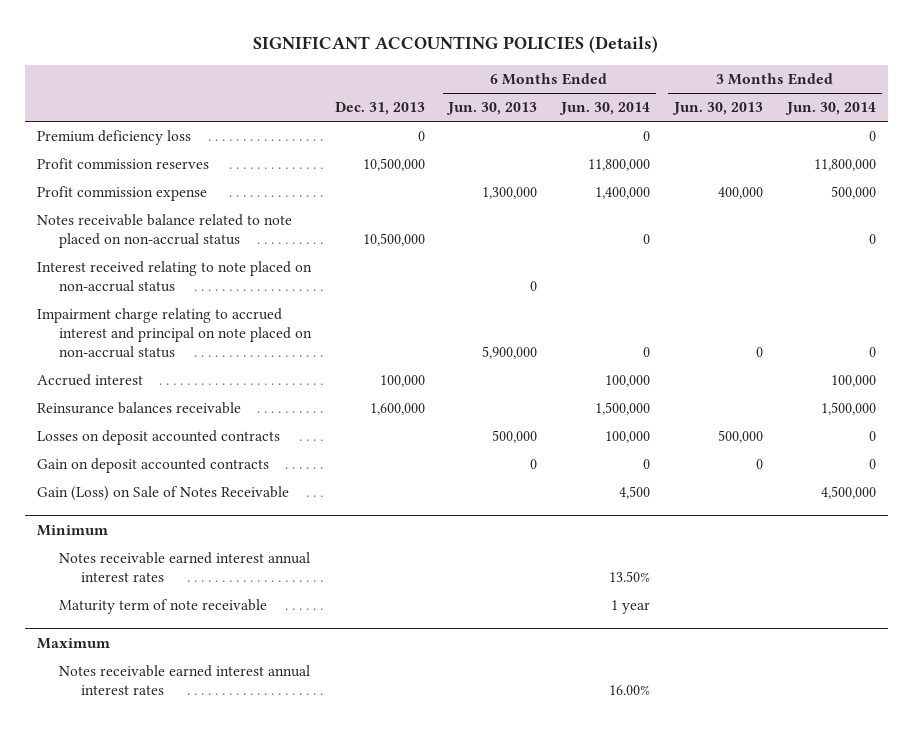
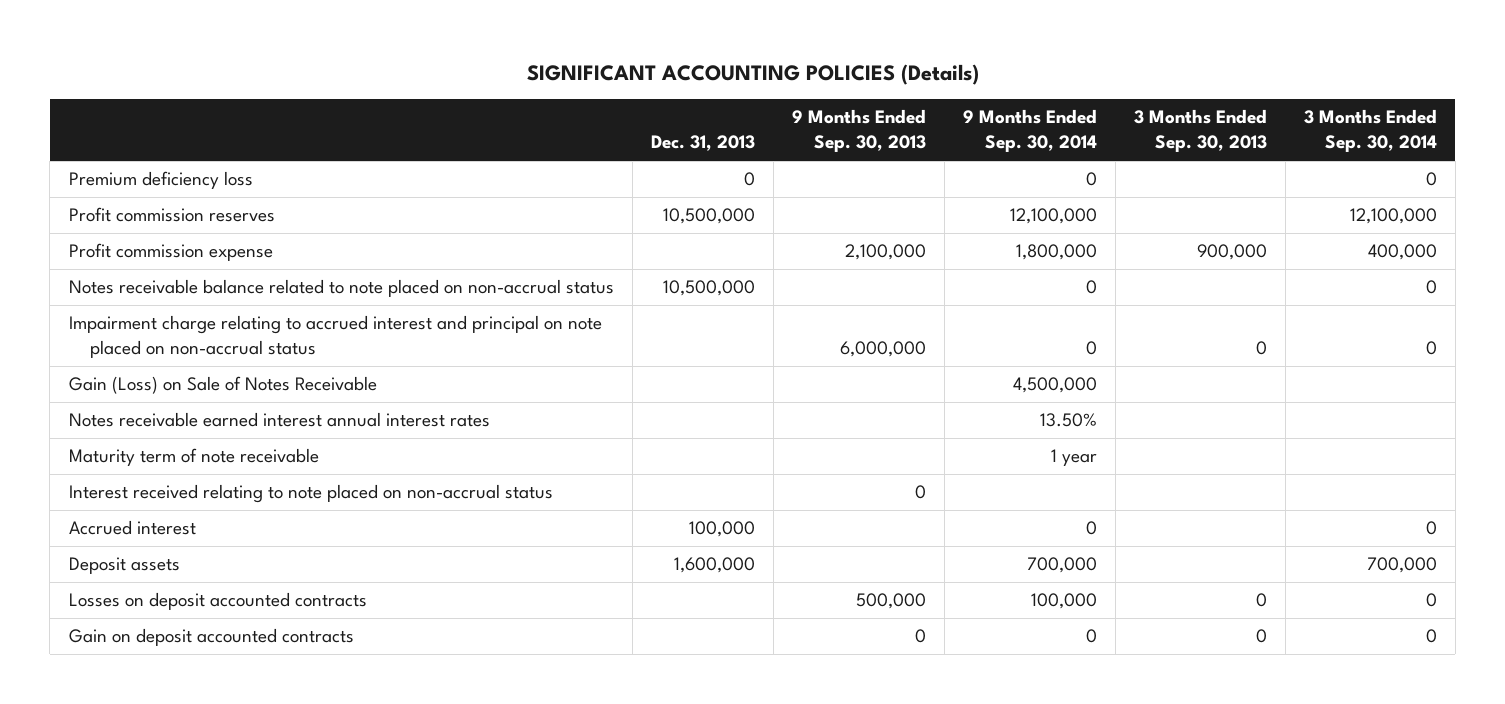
- | Dec. 31, 2013 | 6 Months Ended Jun. 30, 2013 | 6 Months Ended Jun. 30, 2014 | 3 Months Ended Jun. 30, 2013 | 3 Months Ended Jun. 30, 2014
+ | Dec. 31, 2013 | 9 Months Ended Sep. 30, 2013 | 9 Months Ended Sep. 30, 2014 | 3 Months Ended Sep. 30, 2013 | 3 Months Ended Sep. 30, 2014
moved up: Gain (Loss) on Sale of Notes Receivable | | | 4,500,000 | |
+ Notes receivable earned interest annual interest rates | | | 13.50% | |
+ Maturity term of note receivable | | | 1 year | |
moved down: Interest received relating to note placed on non-accrual status | | 0 | | |
- Reinsurance balances receivable | 1,600,000 | | 1,500,000 | | 1,500,000
+ Deposit assets | 1,600,000 | | 700,000 | | 700,000
- Minimum
- Notes receivable earned interest annual interest rates | | | 13.50% | |
- Maturity term of note receivable | | | 1 year | |
- Maximum
- Notes receivable earned interest annual interest rates | | | 16.00% | |

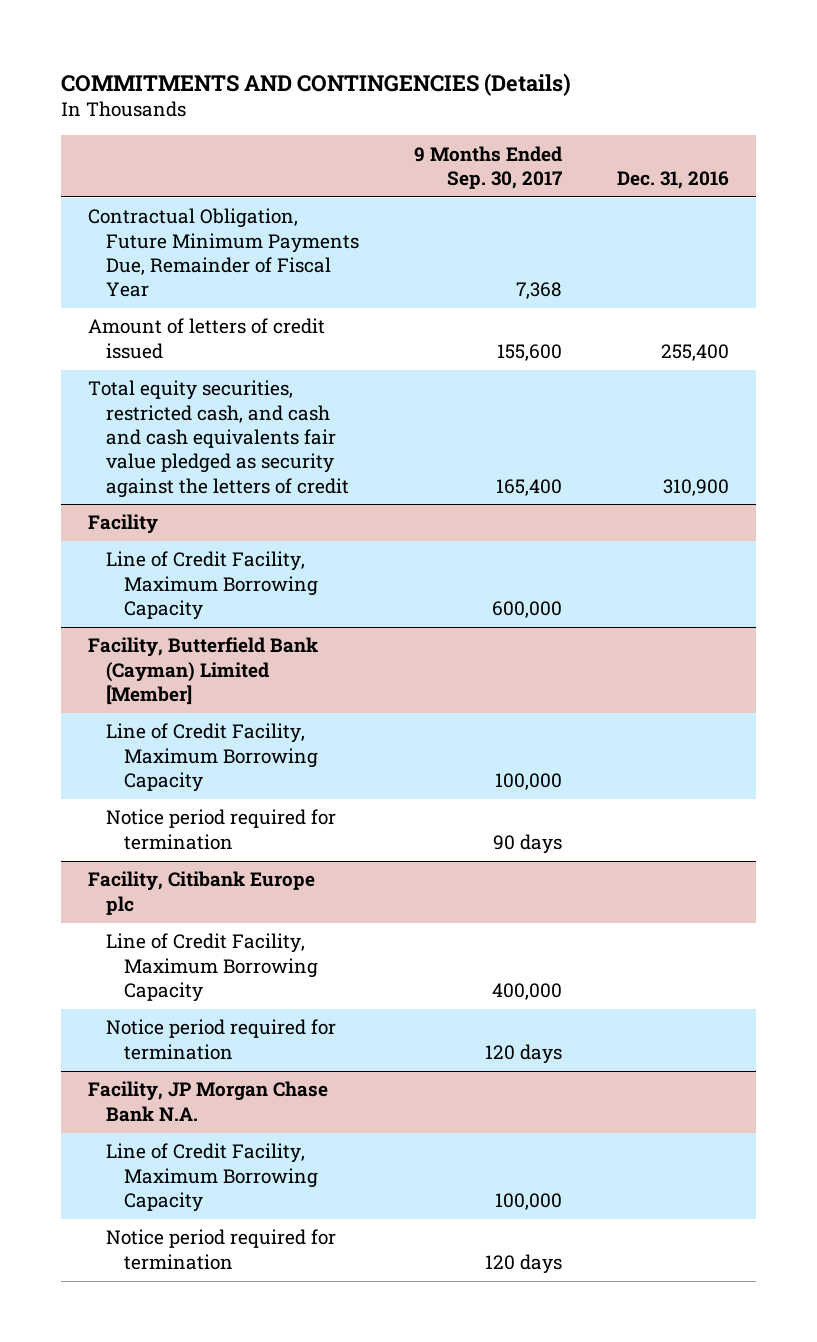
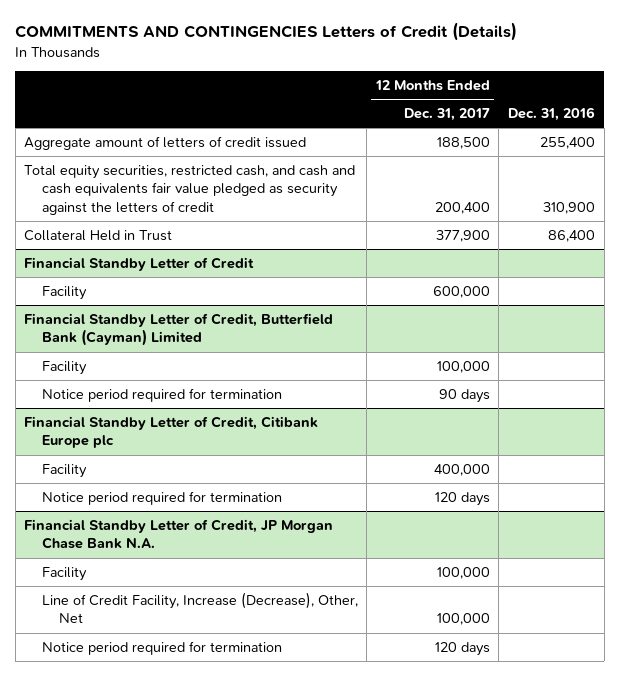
- COMMITMENTS AND CONTINGENCIES (Details)
+ COMMITMENTS AND CONTINGENCIES Letters of Credit (Details)
- | 9 Months Ended Sep. 30, 2017 | Dec. 31, 2016
+ | 12 Months Ended Dec. 31, 2017 | Dec. 31, 2016
- Contractual Obligation, Future Minimum Payments Due, Remainder of Fiscal Year | 7,368 |
- Amount of letters of credit issued | 155,600 | 255,400
+ Aggregate amount of letters of credit issued | 188,500 | 255,400
- Facility
- Line of Credit Facility, Maximum Borrowing Capacity | 600,000 |
- Facility, Butterfield Bank (Cayman) Limited [Member]
- Line of Credit Facility, Maximum Borrowing Capacity | 100,000 |
- Notice period required for termination | 90 days |
- Facility, Citibank Europe plc
- Line of Credit Facility, Maximum Borrowing Capacity | 400,000 |
- Notice period required for termination | 120 days |
- Facility, JP Morgan Chase Bank N.A.
- Line of Credit Facility, Maximum Borrowing Capacity | 100,000 |
+ Collateral Held in Trust | 377,900 | 86,400
+ Financial Standby Letter of Credit
+ Facility | 600,000 |
+ Financial Standby Letter of Credit, Butterfield Bank (Cayman) Limited
+ Facility | 100,000 |
+ Notice period required for termination | 90 days |
+ Financial Standby Letter of Credit, Citibank Europe plc
+ Facility | 400,000 |
+ Notice period required for termination | 120 days |
+ Financial Standby Letter of Credit, JP Morgan Chase Bank N.A.
+ Facility | 100,000 |
+ Line of Credit Facility, Increase (Decrease), Other, Net | 100,000 |

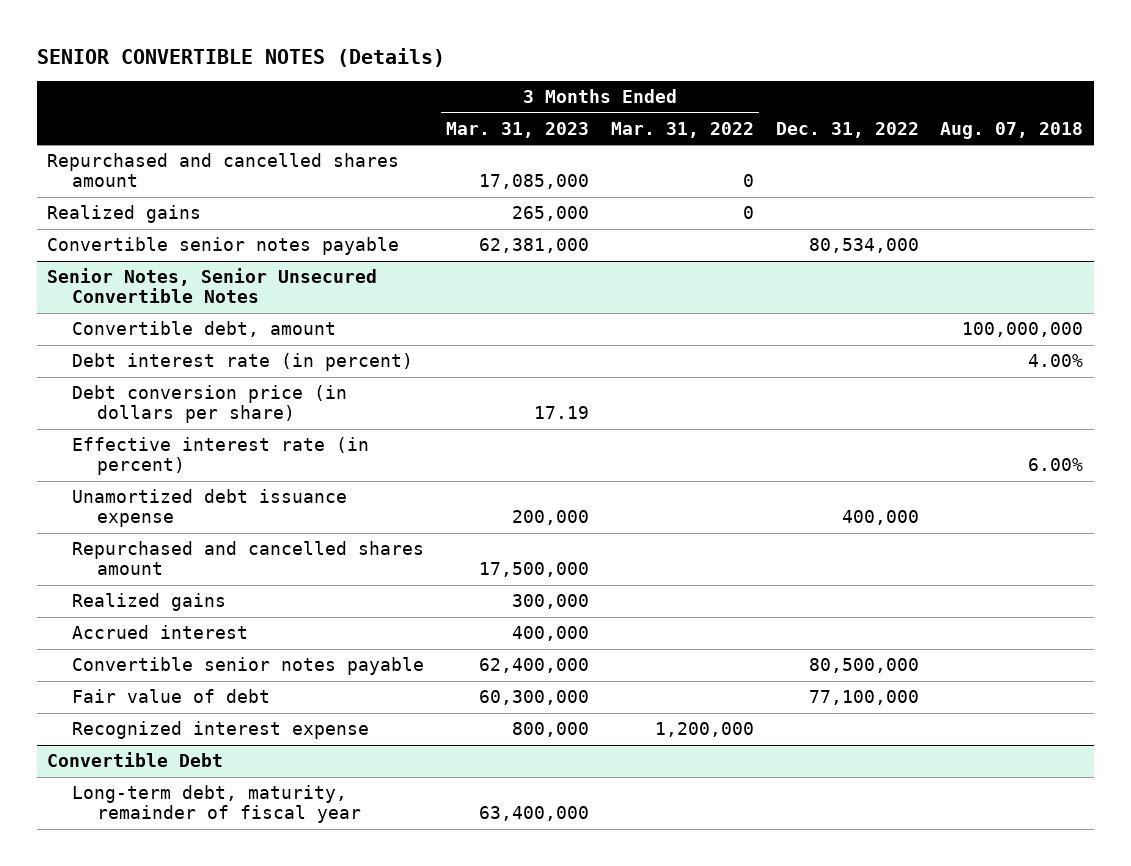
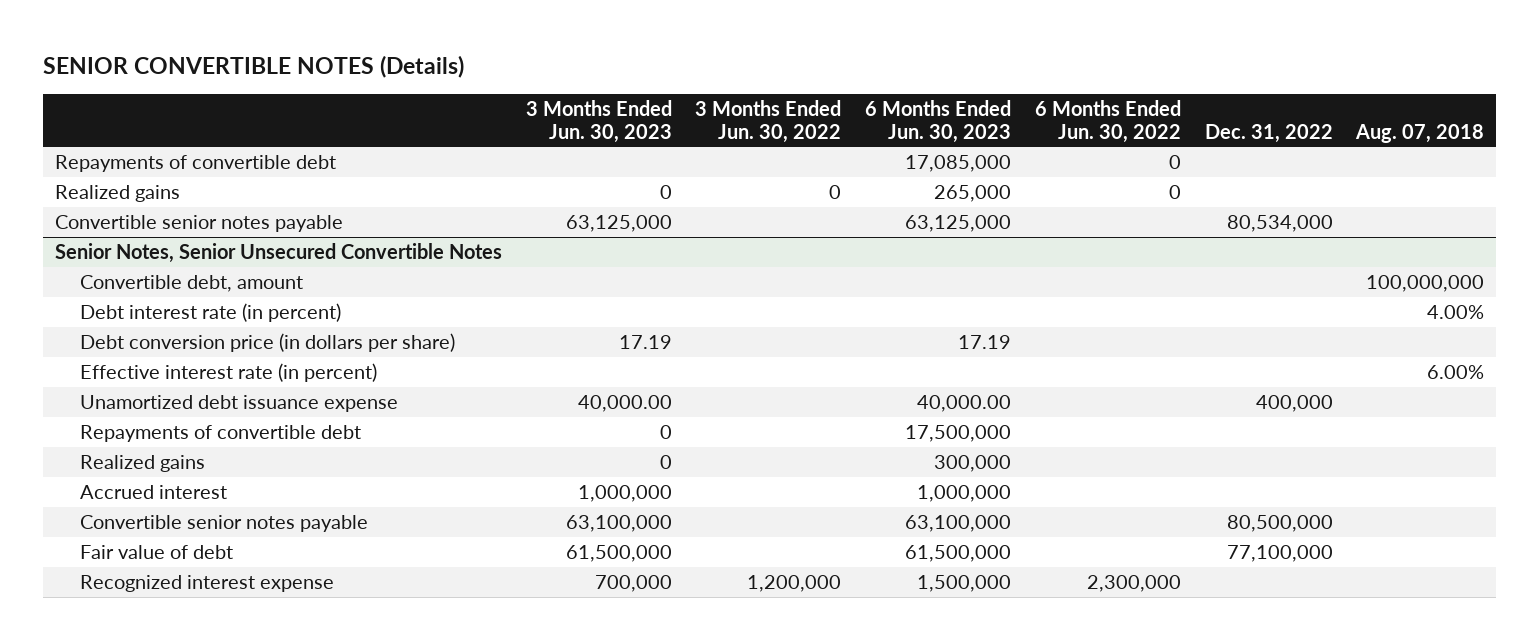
- | 3 Months Ended Mar. 31, 2023 | 3 Months Ended Mar. 31, 2022 | Dec. 31, 2022 | Aug. 07, 2018
+ | 3 Months Ended Jun. 30, 2023 | 3 Months Ended Jun. 30, 2022 | 6 Months Ended Jun. 30, 2023 | 6 Months Ended Jun. 30, 2022 | Dec. 31, 2022 | Aug. 07, 2018
- Repurchased and cancelled shares amount | 17,085,000 | 0 | |
+ Repayments of convertible debt | | | 17,085,000 | 0 | |
@ Senior Notes, Senior Unsecured Convertible Notes
- Repurchased and cancelled shares amount | 17,500,000 | | |
+ Repayments of convertible debt | 0 | | 17,500,000 | | |
- Convertible Debt
- Long-term debt, maturity, remainder of fiscal year | 63,400,000 | | |

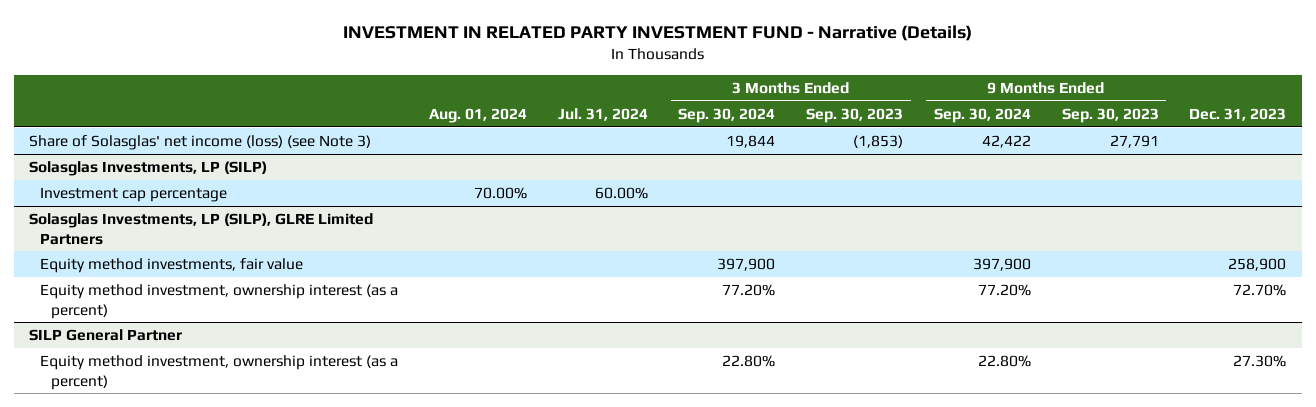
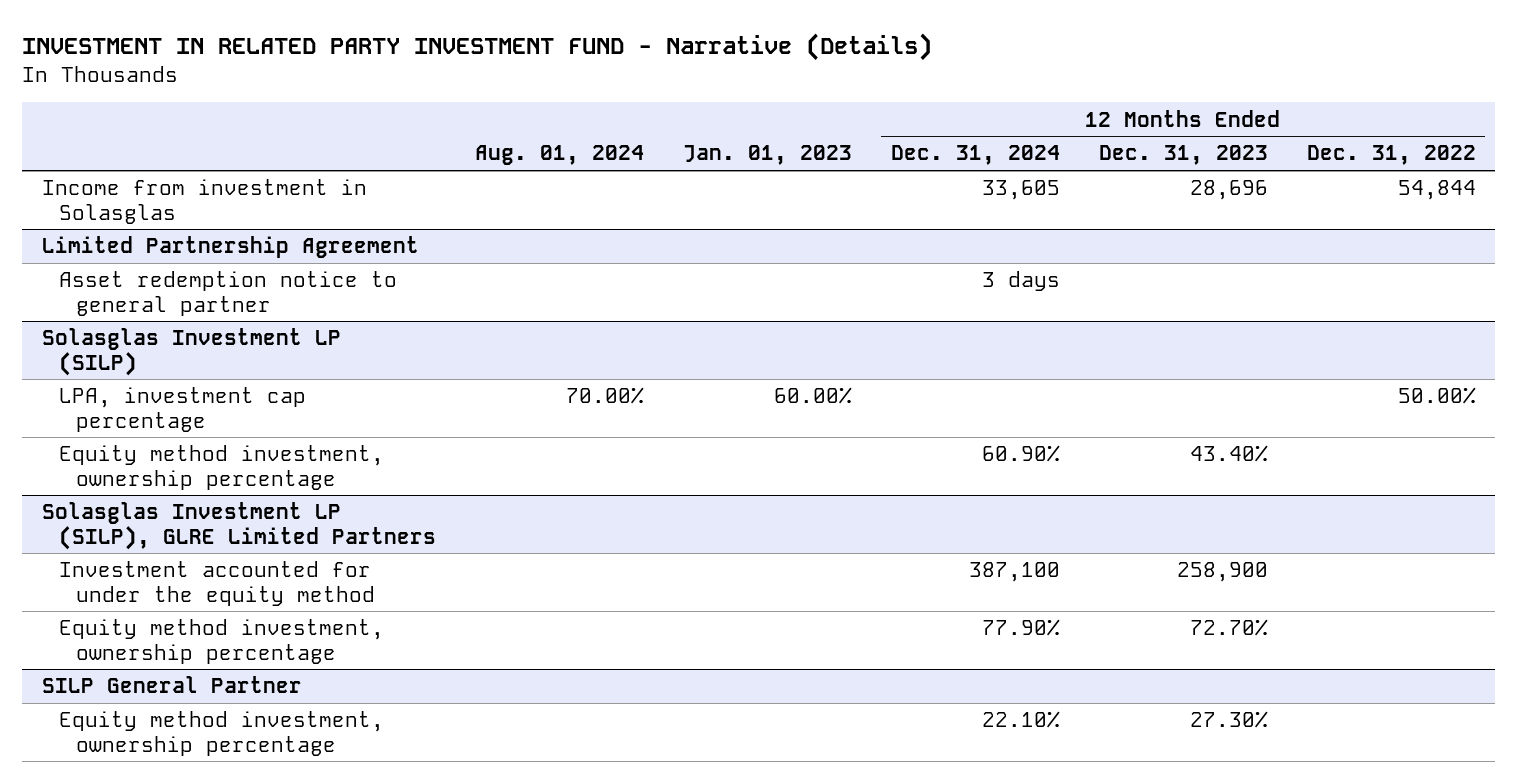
- | Aug. 01, 2024 | Jul. 31, 2024 | 3 Months Ended Sep. 30, 2024 | 3 Months Ended Sep. 30, 2023 | 9 Months Ended Sep. 30, 2024 | 9 Months Ended Sep. 30, 2023 | Dec. 31, 2023
+ | Aug. 01, 2024 | Jan. 01, 2023 | 12 Months Ended Dec. 31, 2024 | 12 Months Ended Dec. 31, 2023 | 12 Months Ended Dec. 31, 2022
- Share of Solasglas' net income (loss) (see Note 3) | | | 19,844 | (1,853) | 42,422 | 27,791 |
- Solasglas Investments, LP (SILP)
- Investment cap percentage | 70.00% | 60.00% | | | | |
- Solasglas Investments, LP (SILP), GLRE Limited Partners
- Equity method investments, fair value | | | 397,900 | | 397,900 | | 258,900
- Equity method investment, ownership interest (as a percent) | | | 77.20% | | 77.20% | | 72.70%
+ Income from investment in Solasglas | | | 33,605 | 28,696 | 54,844
+ Limited Partnership Agreement
+ Asset redemption notice to general partner | | | 3 days | |
+ Solasglas Investment LP (SILP)
+ LPA, investment cap percentage | 70.00% | 60.00% | | | 50.00%
+ Equity method investment, ownership percentage | | | 60.90% | 43.40% |
+ Solasglas Investment LP (SILP), GLRE Limited Partners
+ Investment accounted for under the equity method | | | 387,100 | 258,900 |
+ Equity method investment, ownership percentage | | | 77.90% | 72.70% |
@ SILP General Partner
- Equity method investment, ownership interest (as a percent) | | | 22.80% | | 22.80% | | 27.30%
+ Equity method investment, ownership percentage | | | 22.10% | 27.30% |

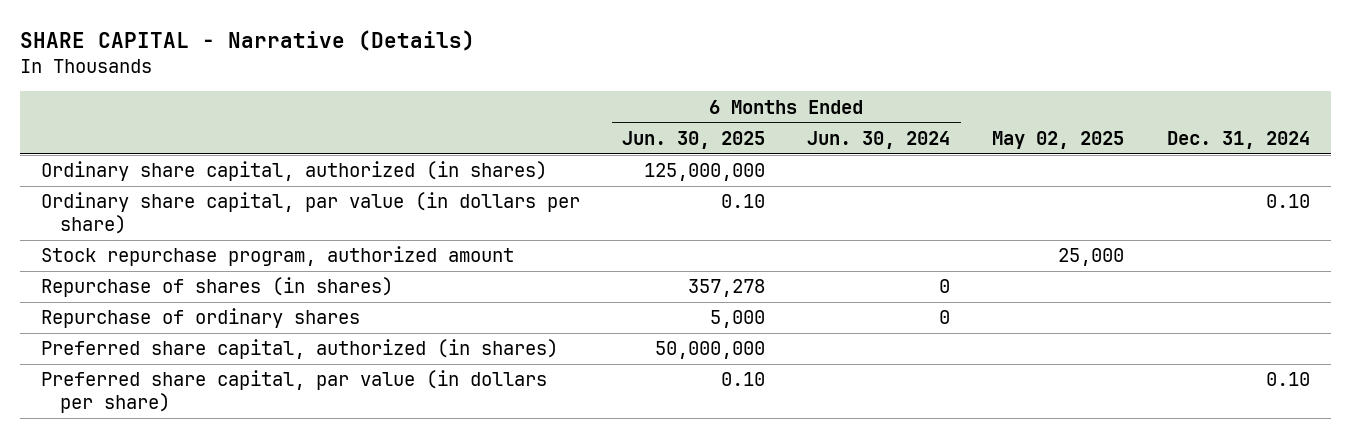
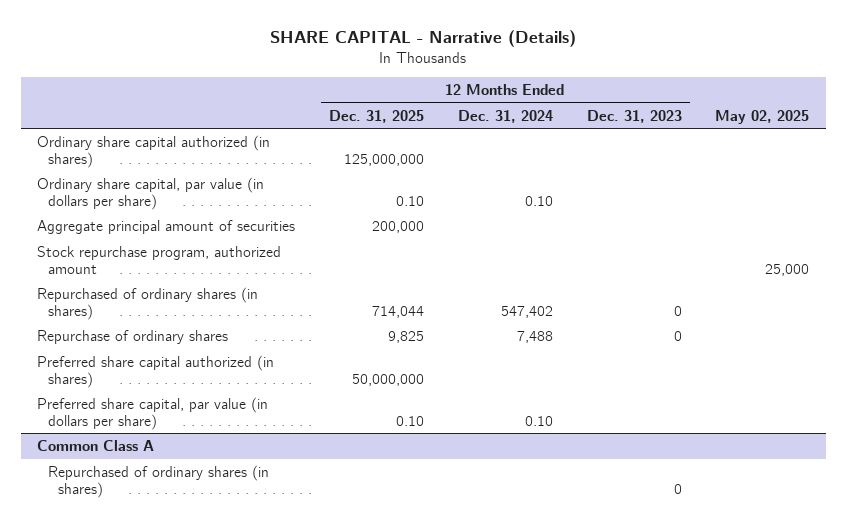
- | 6 Months Ended Jun. 30, 2025 | 6 Months Ended Jun. 30, 2024 | May 02, 2025 | Dec. 31, 2024
+ | 12 Months Ended Dec. 31, 2025 | 12 Months Ended Dec. 31, 2024 | 12 Months Ended Dec. 31, 2023 | May 02, 2025
- Ordinary share capital, authorized (in shares) | 125,000,000 | | |
+ Ordinary share capital authorized (in shares) | 125,000,000 | | |
+ Aggregate principal amount of securities | 200,000 | | |
- Repurchase of shares (in shares) | 357,278 | 0 | |
+ Repurchased of ordinary shares (in shares) | 714,044 | 547,402 | 0 |
- Preferred share capital, authorized (in shares) | 50,000,000 | | |
+ Preferred share capital authorized (in shares) | 50,000,000 | | |
+ Common Class A
+ Repurchased of ordinary shares (in shares) | | | 0 |

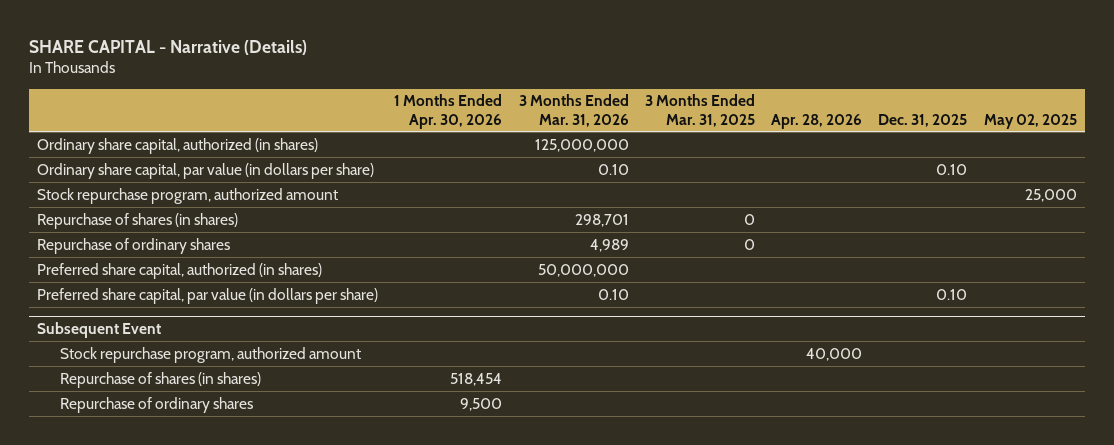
- | 12 Months Ended Dec. 31, 2025 | 12 Months Ended Dec. 31, 2024 | 12 Months Ended Dec. 31, 2023 | May 02, 2025
+ | 1 Months Ended Apr. 30, 2026 | 3 Months Ended Mar. 31, 2026 | 3 Months Ended Mar. 31, 2025 | Apr. 28, 2026 | Dec. 31, 2025 | May 02, 2025
- Ordinary share capital authorized (in shares) | 125,000,000 | | |
+ Ordinary share capital, authorized (in shares) | | 125,000,000 | | | |
- Aggregate principal amount of securities | 200,000 | | |
- Repurchased of ordinary shares (in shares) | 714,044 | 547,402 | 0 |
+ Repurchase of shares (in shares) | | 298,701 | 0 | | |
- Preferred share capital authorized (in shares) | 50,000,000 | | |
+ Preferred share capital, authorized (in shares) | | 50,000,000 | | | |
- Common Class A
- Repurchased of ordinary shares (in shares) | | | 0 |
+ Subsequent Event
+ Stock repurchase program, authorized amount | | | | 40,000 | |
+ Repurchase of shares (in shares) | 518,454 | | | | |
+ Repurchase of ordinary shares | 9,500 | | | | |

